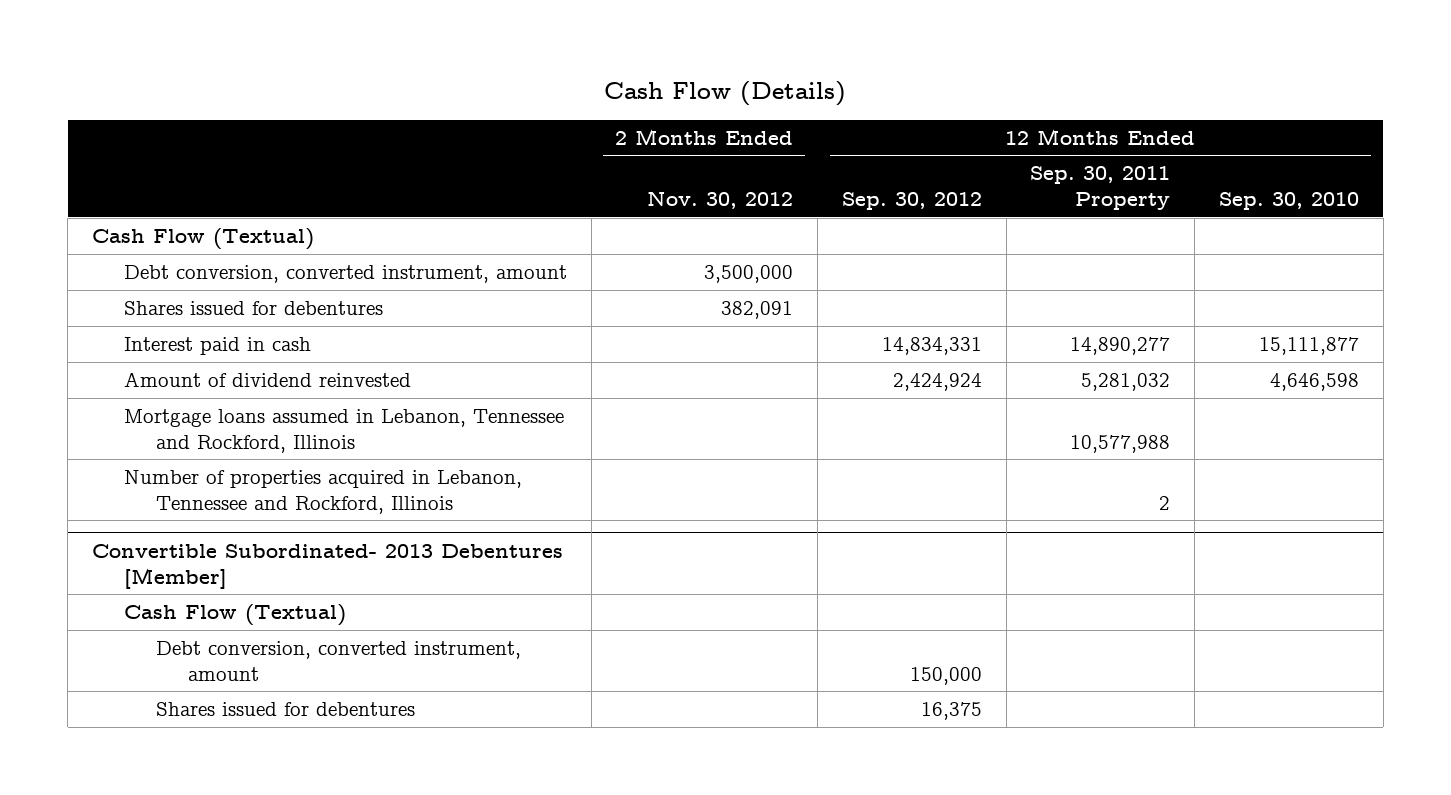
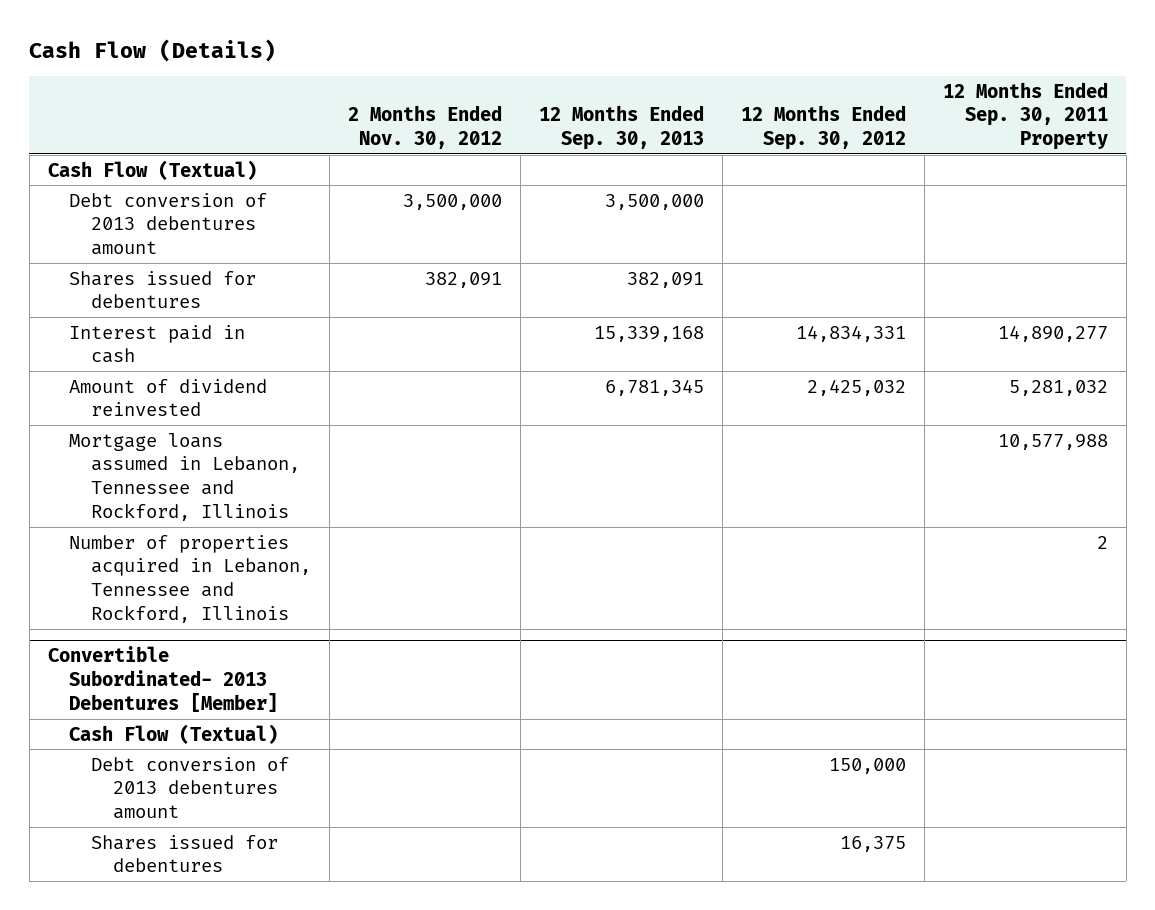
- | 2 Months Ended Nov. 30, 2012 | 12 Months Ended Sep. 30, 2012 | 12 Months Ended Sep. 30, 2011 Property | 12 Months Ended Sep. 30, 2010
+ | 2 Months Ended Nov. 30, 2012 | 12 Months Ended Sep. 30, 2013 | 12 Months Ended Sep. 30, 2012 | 12 Months Ended Sep. 30, 2011 Property
- Debt conversion, converted instrument, amount | 3,500,000 | | |
+ Debt conversion of 2013 debentures amount | 3,500,000 | 3,500,000 | |
- Amount of dividend reinvested | | 2,424,924 | 5,281,032 | 4,646,598
+ Amount of dividend reinvested | | 6,781,345 | 2,425,032 | 5,281,032
@ Convertible Subordinated- 2013 Debentures [Member]
- Debt conversion, converted instrument, amount | | 150,000 | |
+ Debt conversion of 2013 debentures amount | | | 150,000 |

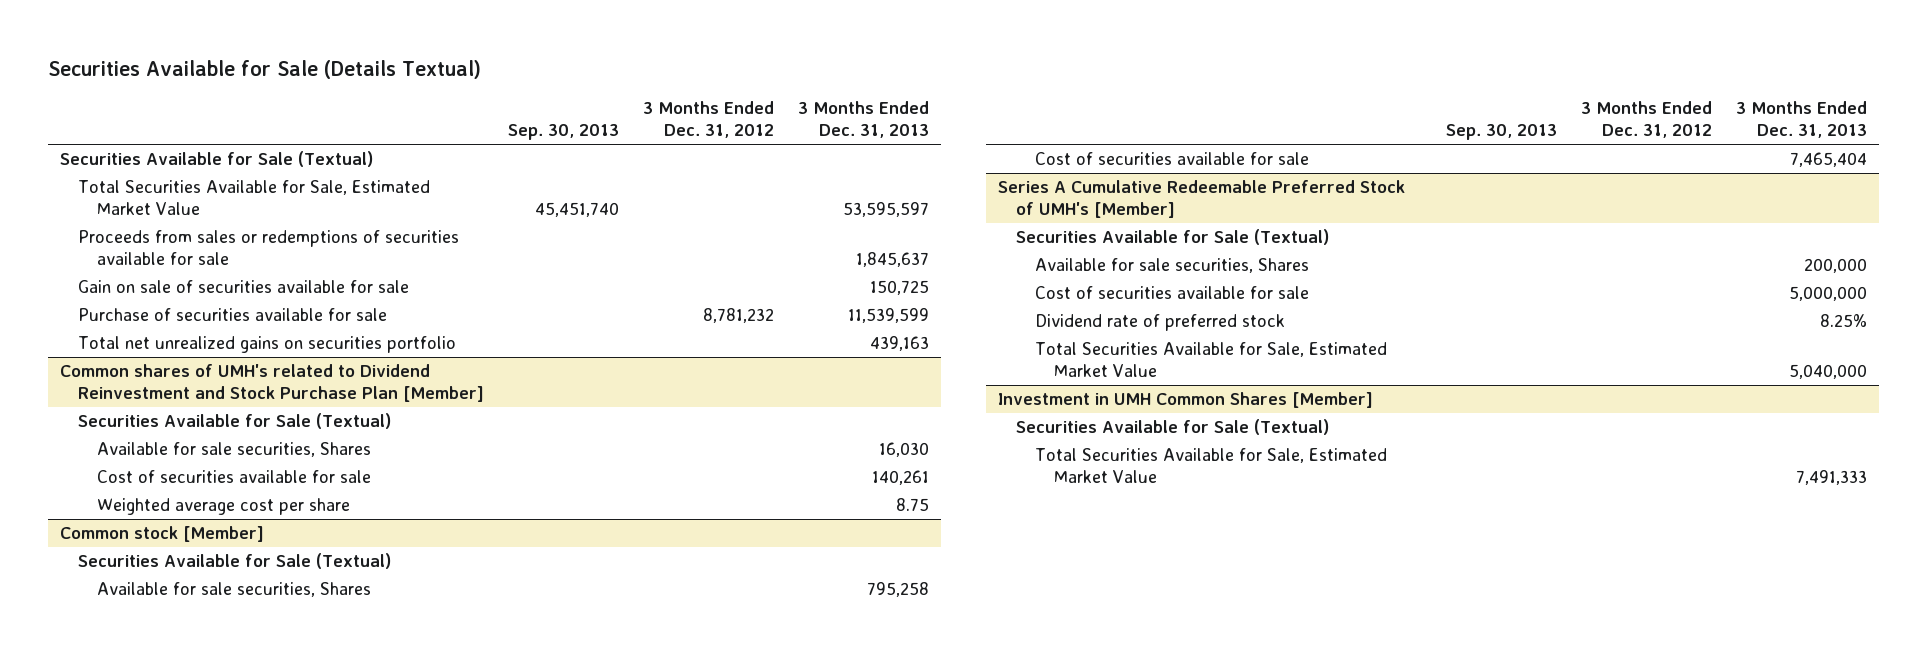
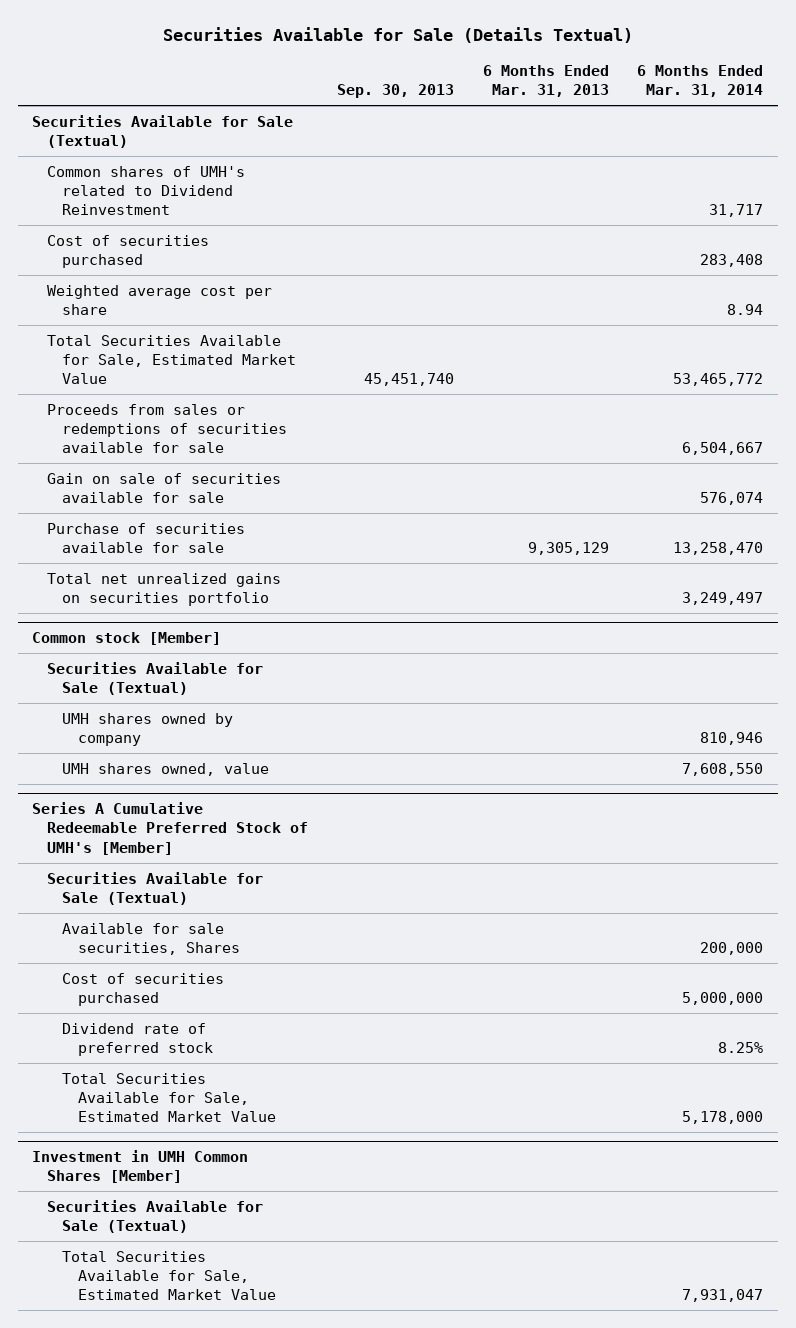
- | Sep. 30, 2013 | 3 Months Ended Dec. 31, 2012 | 3 Months Ended Dec. 31, 2013
+ | Sep. 30, 2013 | 6 Months Ended Mar. 31, 2013 | 6 Months Ended Mar. 31, 2014
+ Common shares of UMH's related to Dividend Reinvestment | | | 31,717
+ Cost of securities purchased | | | 283,408
+ Weighted average cost per share | | | 8.94
- Common shares of UMH's related to Dividend Reinvestment and Stock Purchase Plan [Member]
- Securities Available for Sale (Textual)
- Available for sale securities, Shares | | | 16,030
- Cost of securities available for sale | | | 140,261
- Weighted average cost per share | | | 8.75
@ Common stock [Member]
- Available for sale securities, Shares | | | 795,258
- Cost of securities available for sale | | | 7,465,404
+ UMH shares owned by company | | | 810,946
+ UMH shares owned, value | | | 7,608,550
@ Series A Cumulative Redeemable Preferred Stock of UMH's [Member]
- Cost of securities available for sale | | | 5,000,000
+ Cost of securities purchased | | | 5,000,000

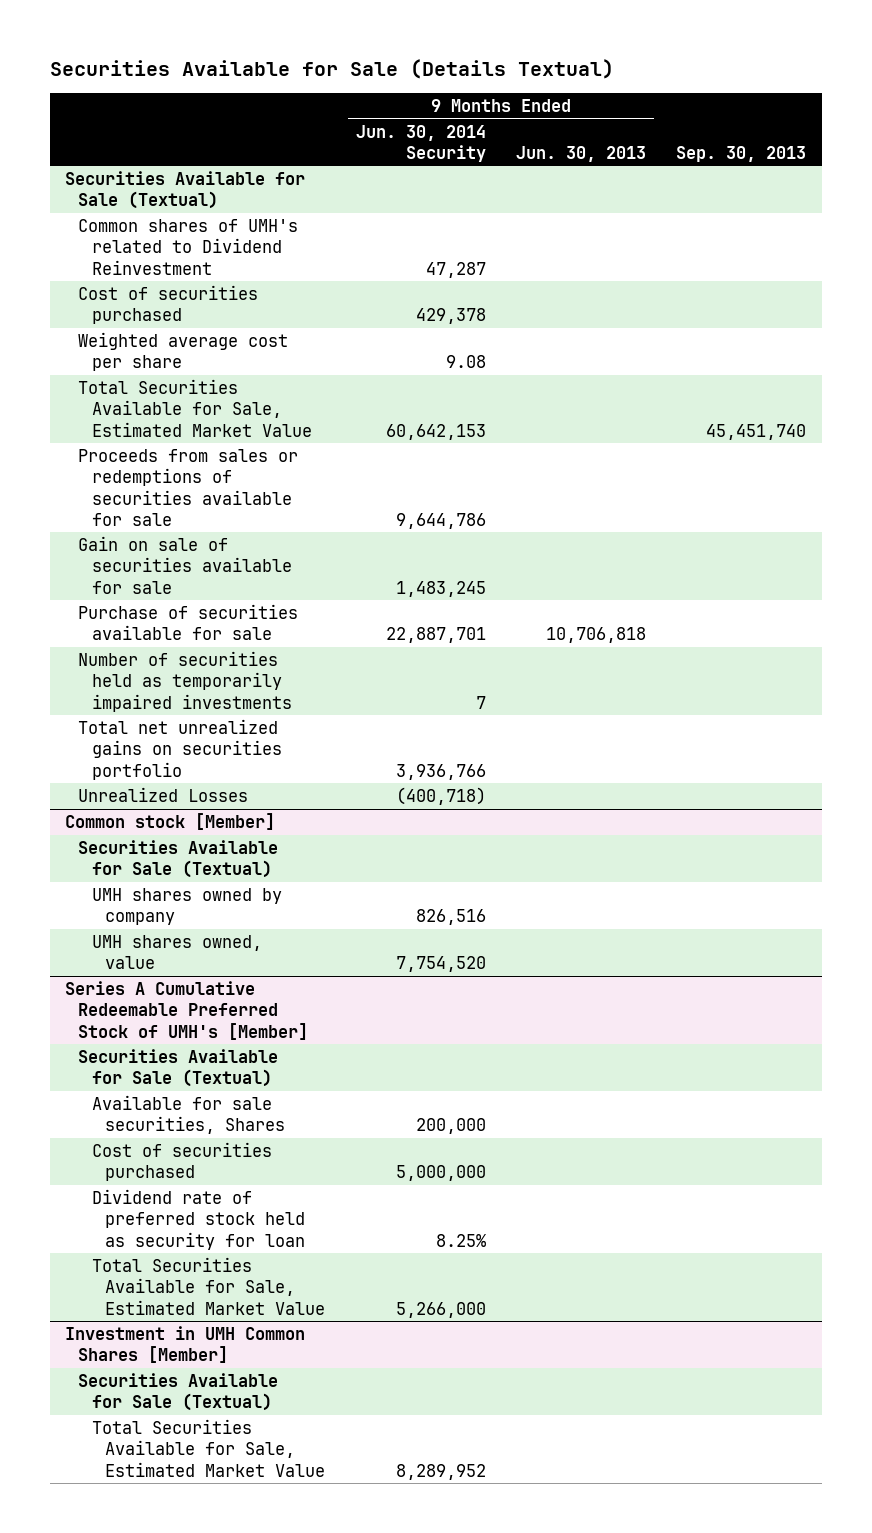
- | Sep. 30, 2013 | 6 Months Ended Mar. 31, 2013 | 6 Months Ended Mar. 31, 2014
+ | 9 Months Ended Jun. 30, 2014 Security | 9 Months Ended Jun. 30, 2013 | Sep. 30, 2013
+ Number of securities held as temporarily impaired investments | 7 | |
+ Unrealized Losses | (400,718) | |
@ Series A Cumulative Redeemable Preferred Stock of UMH's [Member]
- Dividend rate of preferred stock | | | 8.25%
+ Dividend rate of preferred stock held as security for loan | 8.25% | |

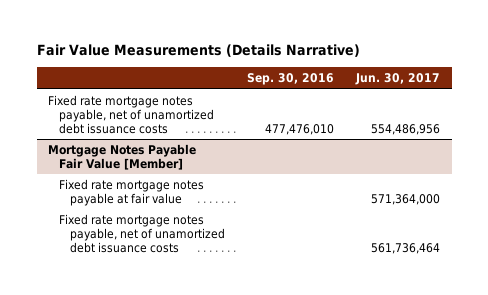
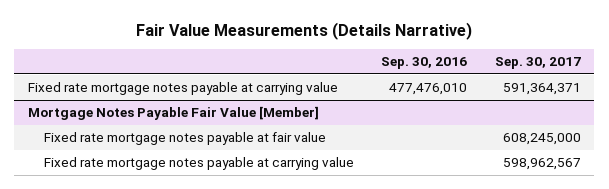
- | Sep. 30, 2016 | Jun. 30, 2017
+ | Sep. 30, 2016 | Sep. 30, 2017
- Fixed rate mortgage notes payable, net of unamortized debt issuance costs | 477,476,010 | 554,486,956
+ Fixed rate mortgage notes payable at carrying value | 477,476,010 | 591,364,371
@ Mortgage Notes Payable Fair Value [Member]
- Fixed rate mortgage notes payable, net of unamortized debt issuance costs | | 561,736,464
+ Fixed rate mortgage notes payable at carrying value | | 598,962,567

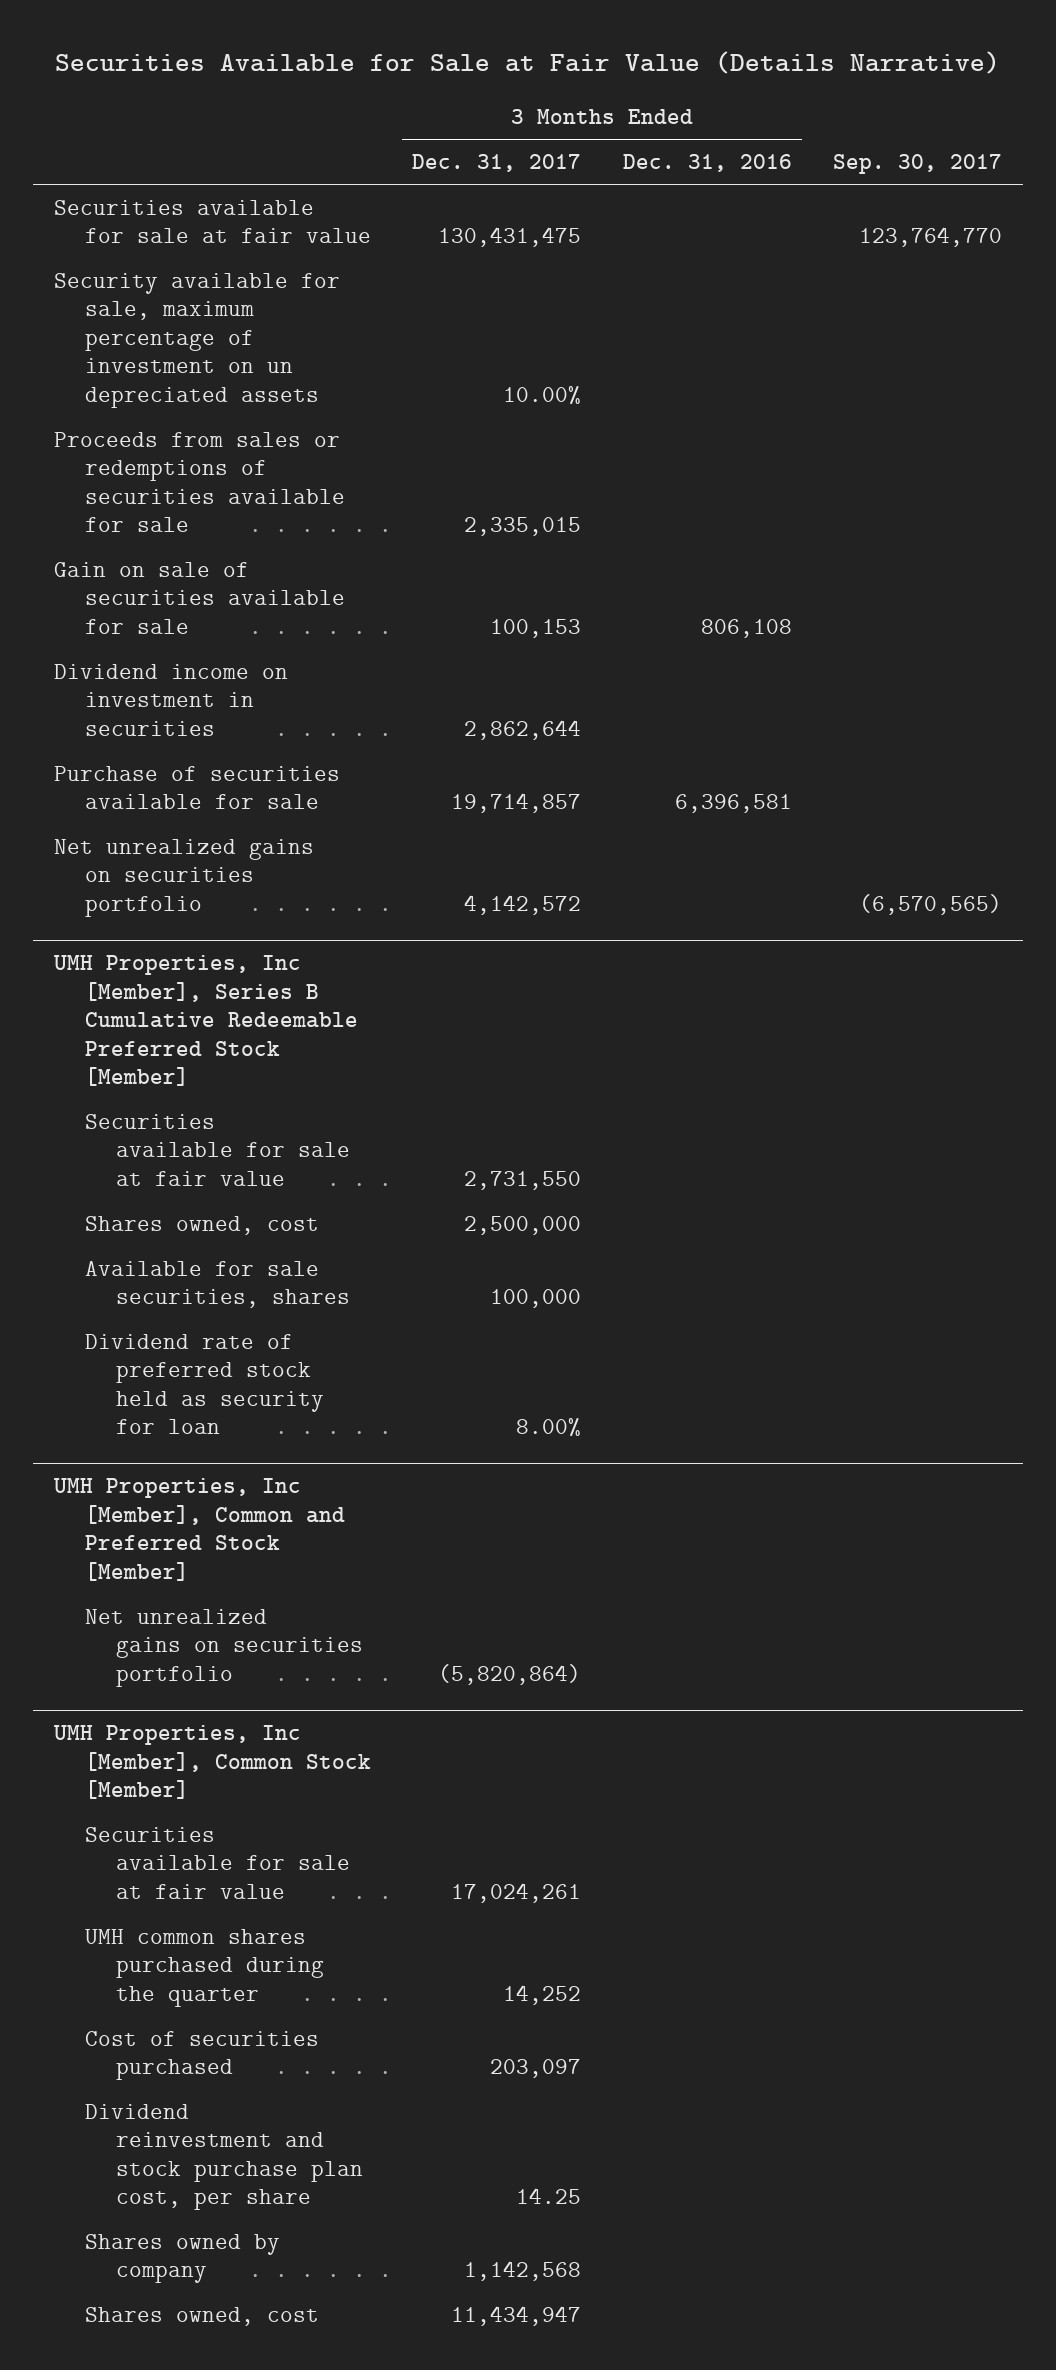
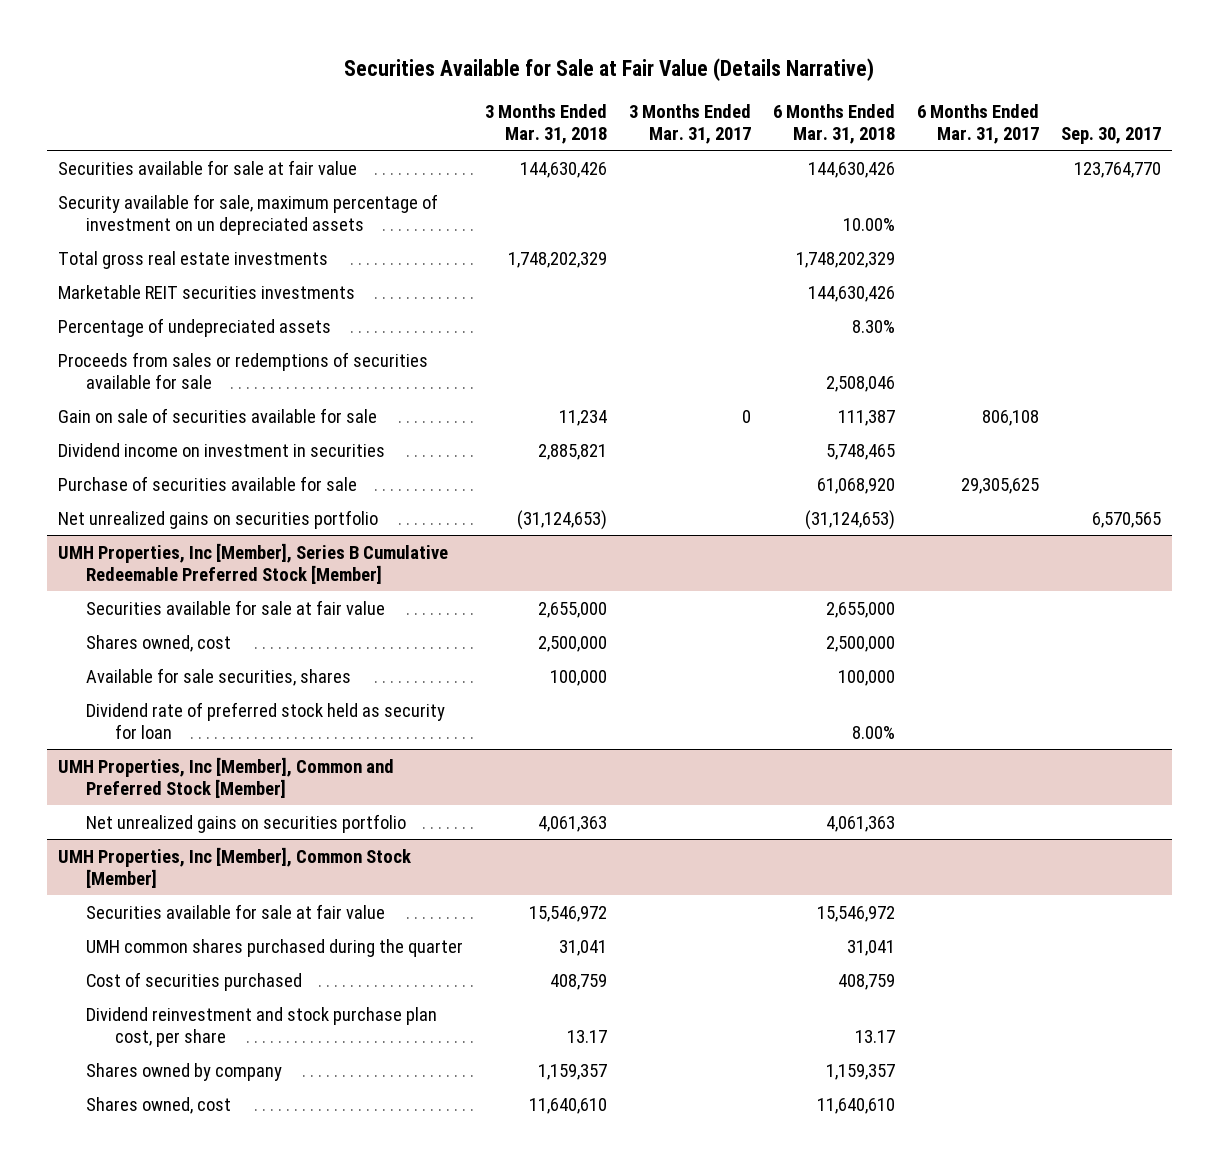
- | 3 Months Ended Dec. 31, 2017 | 3 Months Ended Dec. 31, 2016 | Sep. 30, 2017
+ | 3 Months Ended Mar. 31, 2018 | 3 Months Ended Mar. 31, 2017 | 6 Months Ended Mar. 31, 2018 | 6 Months Ended Mar. 31, 2017 | Sep. 30, 2017
+ Total gross real estate investments | 1,748,202,329 | | 1,748,202,329 | |
+ Marketable REIT securities investments | | | 144,630,426 | |
+ Percentage of undepreciated assets | | | 8.30% | |
- Net unrealized gains on securities portfolio | 4,142,572 | | (6,570,565)
+ Net unrealized gains on securities portfolio | (31,124,653) | | (31,124,653) | | 6,570,565

